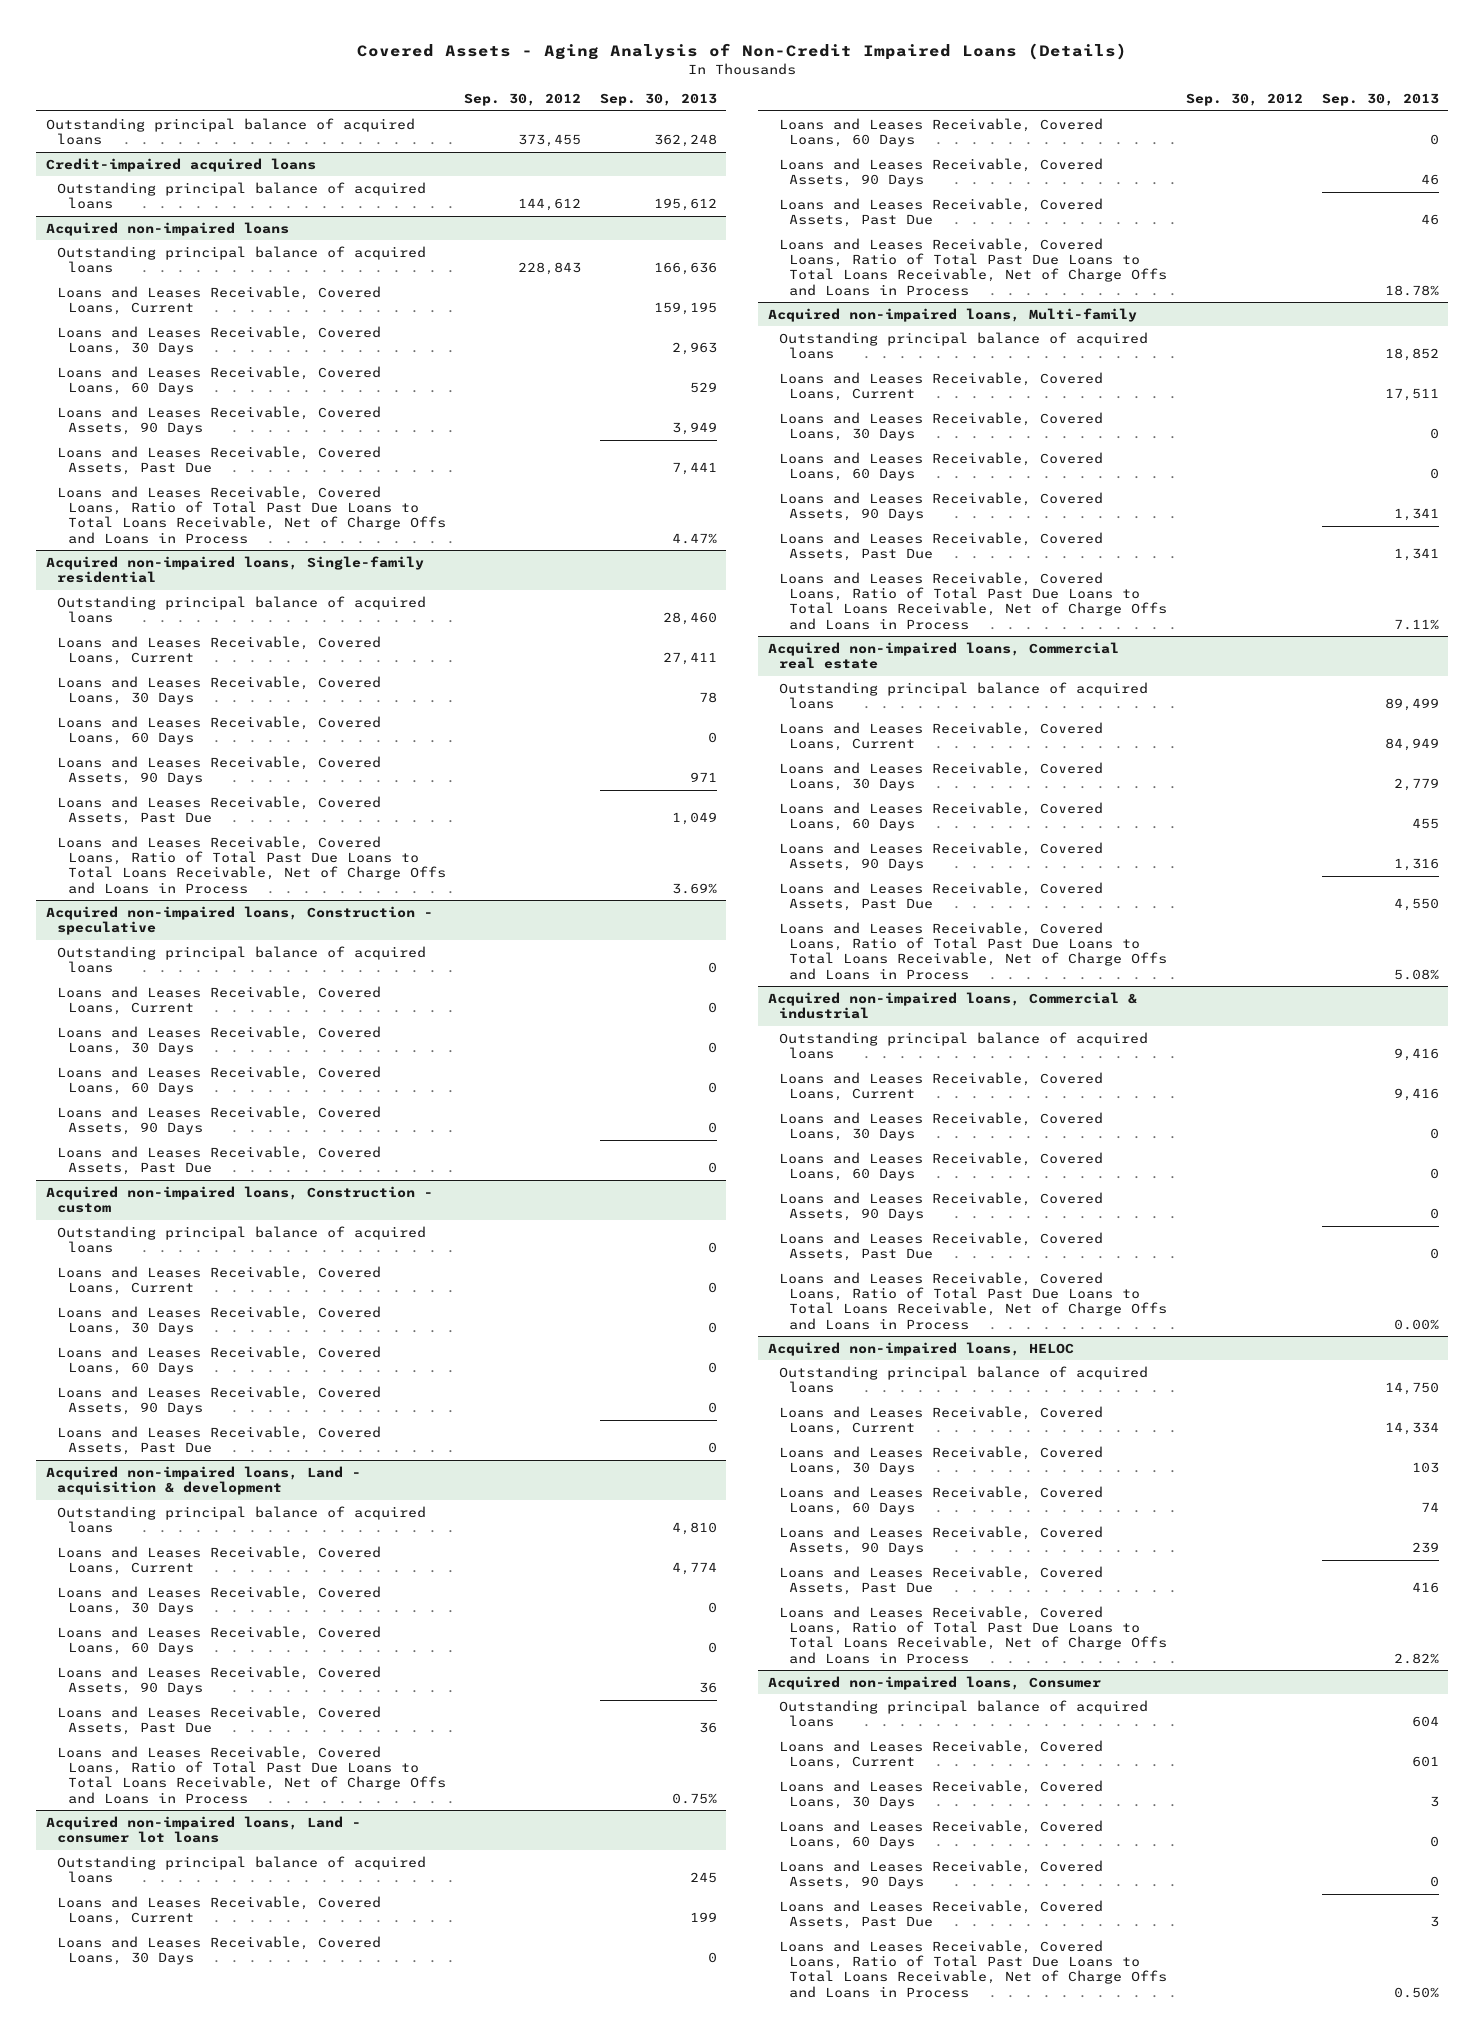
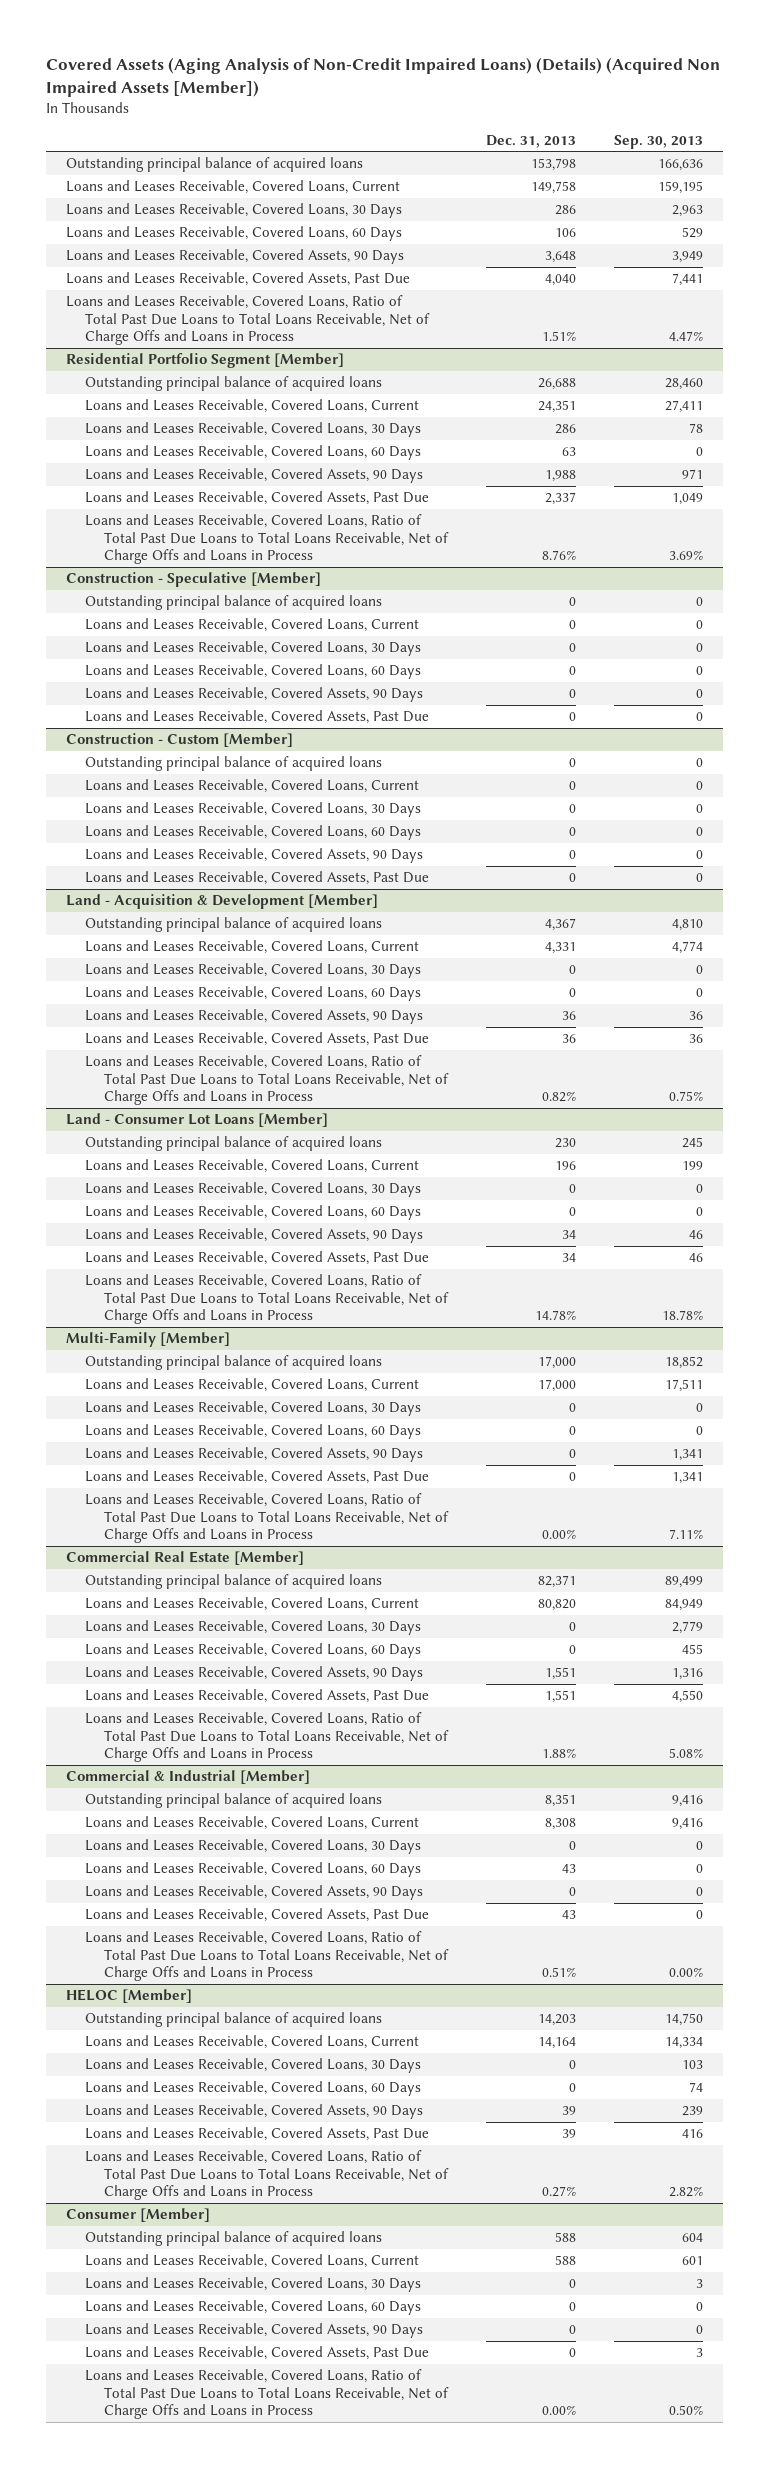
- Covered Assets - Aging Analysis of Non-Credit Impaired Loans (Details)
+ Covered Assets (Aging Analysis of Non-Credit Impaired Loans) (Details) (Acquired Non Impaired Assets [Member])
- | Sep. 30, 2012 | Sep. 30, 2013
+ | Dec. 31, 2013 | Sep. 30, 2013
- Outstanding principal balance of acquired loans | 373,455 | 362,248
- Credit-impaired acquired loans
- Outstanding principal balance of acquired loans | 144,612 | 195,612
- Acquired non-impaired loans
- Acquired non-impaired loans, Single-family residential
+ Residential Portfolio Segment [Member]
- Acquired non-impaired loans, Construction - speculative
+ Construction - Speculative [Member]
- Acquired non-impaired loans, Construction - custom
+ Construction - Custom [Member]
- Acquired non-impaired loans, Land - acquisition & development
+ Land - Acquisition & Development [Member]
- Acquired non-impaired loans, Land - consumer lot loans
+ Land - Consumer Lot Loans [Member]
- Acquired non-impaired loans, Multi-family
+ Multi-Family [Member]
- Acquired non-impaired loans, Commercial real estate
+ Commercial Real Estate [Member]
- Acquired non-impaired loans, Commercial & industrial
+ Commercial & Industrial [Member]
- Acquired non-impaired loans, HELOC
+ HELOC [Member]
- Acquired non-impaired loans, Consumer
+ Consumer [Member]

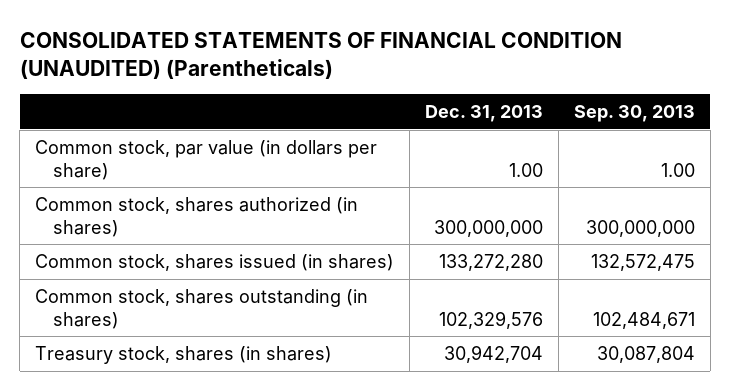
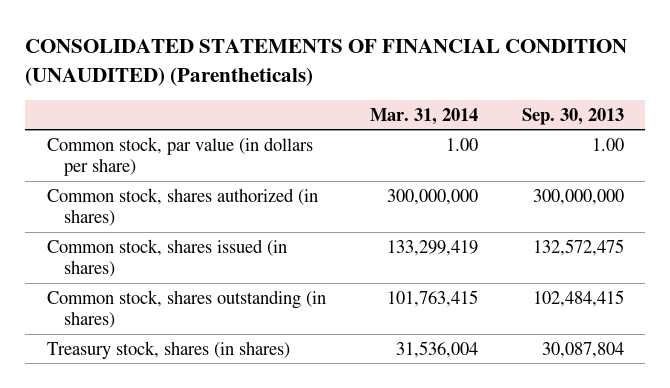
- | Dec. 31, 2013 | Sep. 30, 2013
+ | Mar. 31, 2014 | Sep. 30, 2013
- Common stock, shares outstanding (in shares) | 102,329,576 | 102,484,671
+ Common stock, shares outstanding (in shares) | 101,763,415 | 102,484,415

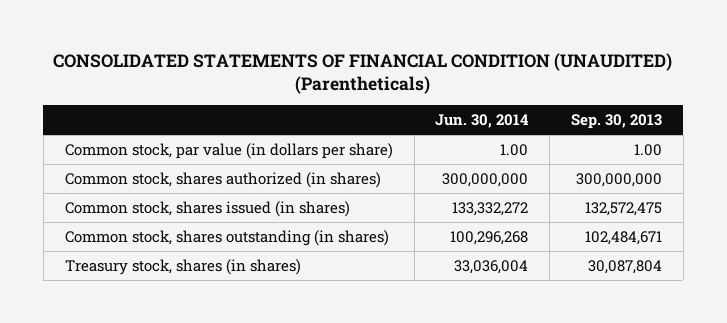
- | Mar. 31, 2014 | Sep. 30, 2013
+ | Jun. 30, 2014 | Sep. 30, 2013
- Common stock, shares outstanding (in shares) | 101,763,415 | 102,484,415
+ Common stock, shares outstanding (in shares) | 100,296,268 | 102,484,671

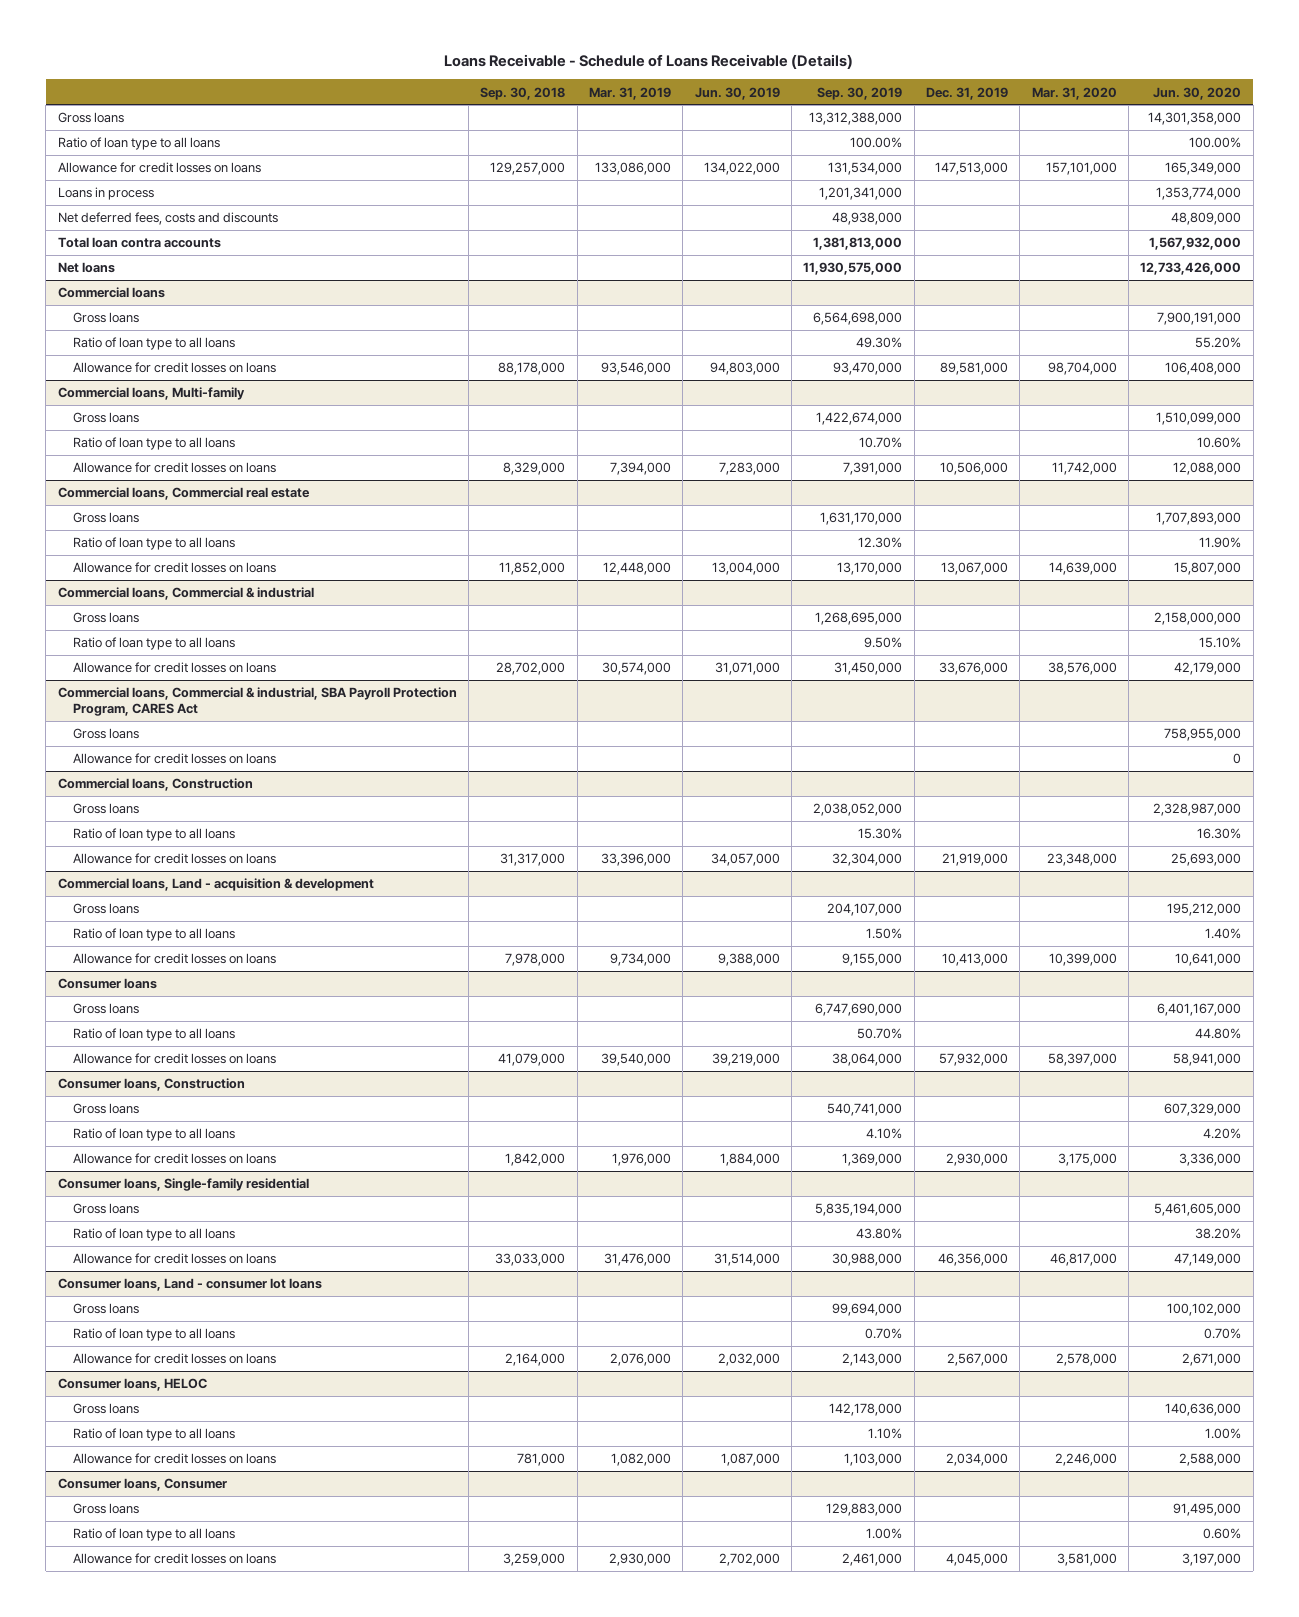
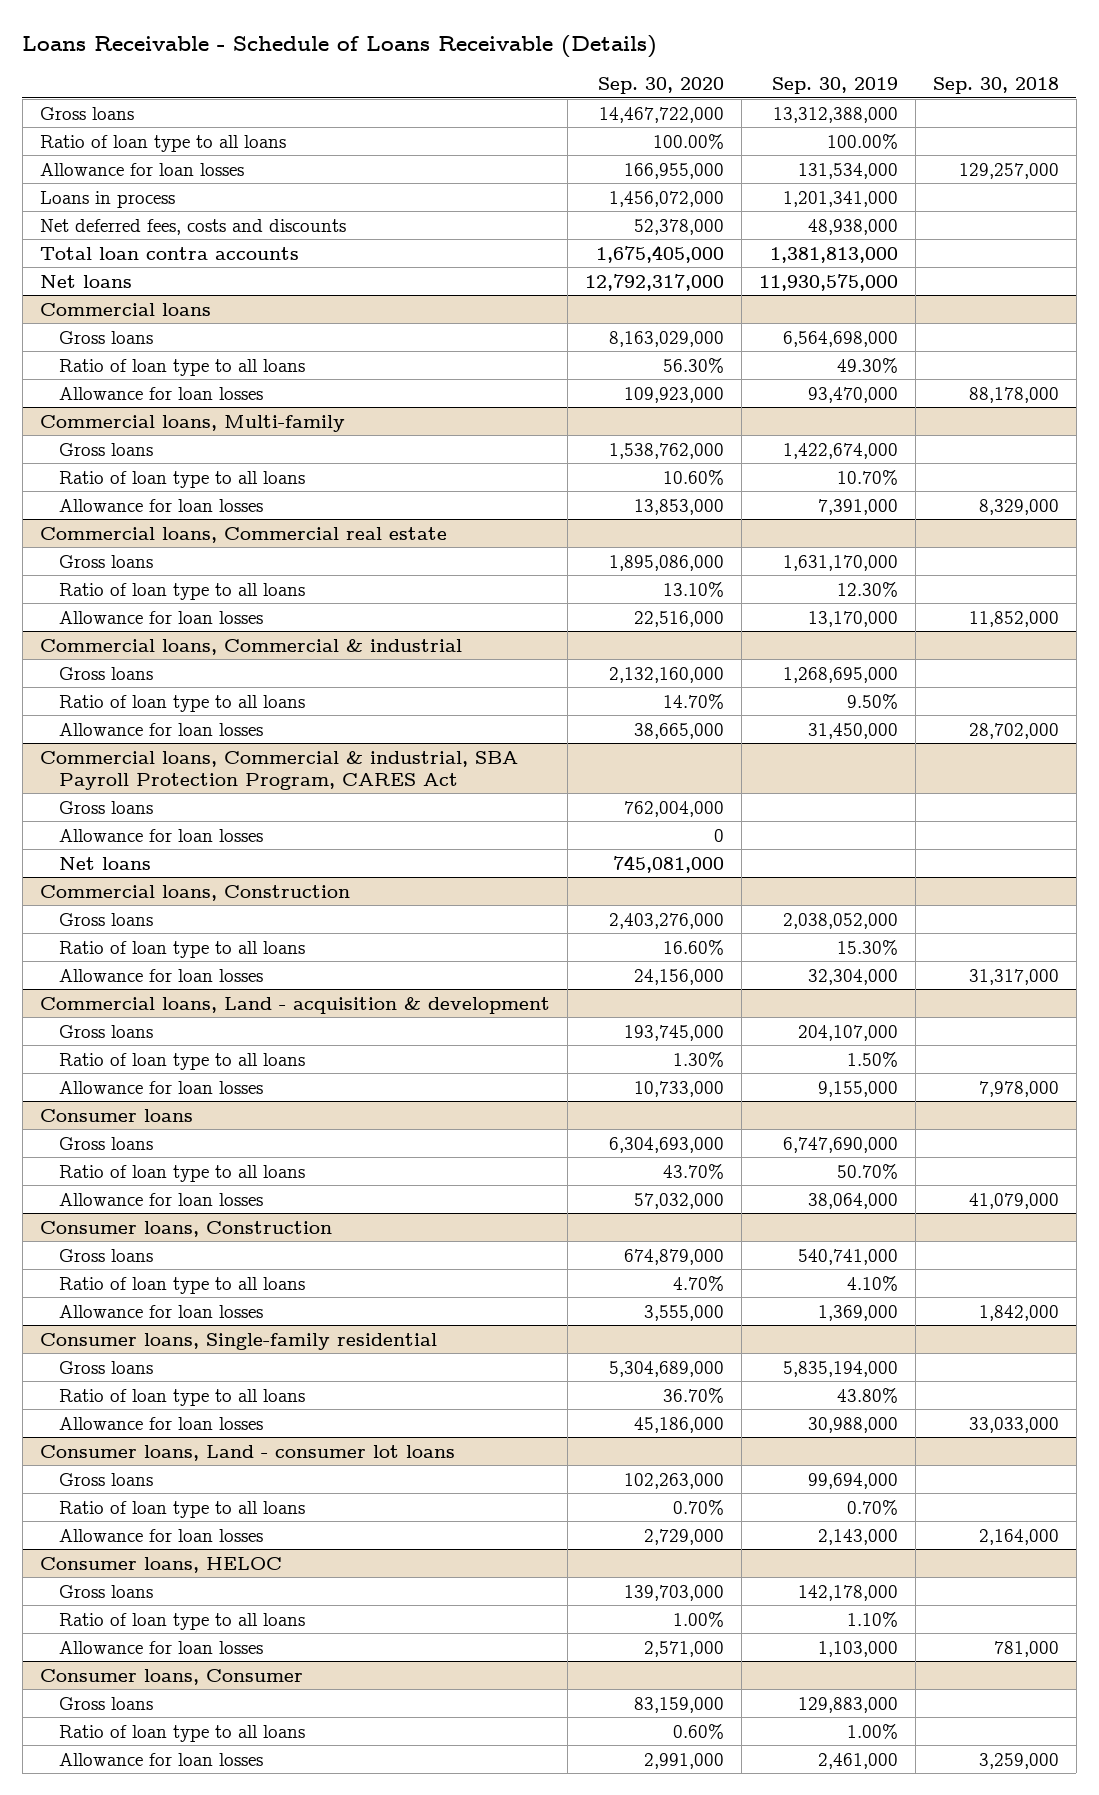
- | Sep. 30, 2018 | Mar. 31, 2019 | Jun. 30, 2019 | Sep. 30, 2019 | Dec. 31, 2019 | Mar. 31, 2020 | Jun. 30, 2020
+ | Sep. 30, 2020 | Sep. 30, 2019 | Sep. 30, 2018
- Allowance for credit losses on loans | 129,257,000 | 133,086,000 | 134,022,000 | 131,534,000 | 147,513,000 | 157,101,000 | 165,349,000
+ Allowance for loan losses | 166,955,000 | 131,534,000 | 129,257,000
@ Commercial loans
- Allowance for credit losses on loans | 88,178,000 | 93,546,000 | 94,803,000 | 93,470,000 | 89,581,000 | 98,704,000 | 106,408,000
+ Allowance for loan losses | 109,923,000 | 93,470,000 | 88,178,000
@ Commercial loans, Multi-family
- Allowance for credit losses on loans | 8,329,000 | 7,394,000 | 7,283,000 | 7,391,000 | 10,506,000 | 11,742,000 | 12,088,000
+ Allowance for loan losses | 13,853,000 | 7,391,000 | 8,329,000
@ Commercial loans, Commercial real estate
- Allowance for credit losses on loans | 11,852,000 | 12,448,000 | 13,004,000 | 13,170,000 | 13,067,000 | 14,639,000 | 15,807,000
+ Allowance for loan losses | 22,516,000 | 13,170,000 | 11,852,000
@ Commercial loans, Commercial & industrial
- Allowance for credit losses on loans | 28,702,000 | 30,574,000 | 31,071,000 | 31,450,000 | 33,676,000 | 38,576,000 | 42,179,000
+ Allowance for loan losses | 38,665,000 | 31,450,000 | 28,702,000
@ Commercial loans, Commercial & industrial, SBA Payroll Protection Program, CARES Act
- Allowance for credit losses on loans | | | | | | | 0
+ Allowance for loan losses | 0 | |
+ Net loans | 745,081,000 | |
@ Commercial loans, Construction
- Allowance for credit losses on loans | 31,317,000 | 33,396,000 | 34,057,000 | 32,304,000 | 21,919,000 | 23,348,000 | 25,693,000
+ Allowance for loan losses | 24,156,000 | 32,304,000 | 31,317,000
@ Commercial loans, Land - acquisition & development
- Allowance for credit losses on loans | 7,978,000 | 9,734,000 | 9,388,000 | 9,155,000 | 10,413,000 | 10,399,000 | 10,641,000
+ Allowance for loan losses | 10,733,000 | 9,155,000 | 7,978,000
@ Consumer loans
- Allowance for credit losses on loans | 41,079,000 | 39,540,000 | 39,219,000 | 38,064,000 | 57,932,000 | 58,397,000 | 58,941,000
+ Allowance for loan losses | 57,032,000 | 38,064,000 | 41,079,000
@ Consumer loans, Construction
- Allowance for credit losses on loans | 1,842,000 | 1,976,000 | 1,884,000 | 1,369,000 | 2,930,000 | 3,175,000 | 3,336,000
+ Allowance for loan losses | 3,555,000 | 1,369,000 | 1,842,000
@ Consumer loans, Single-family residential
- Allowance for credit losses on loans | 33,033,000 | 31,476,000 | 31,514,000 | 30,988,000 | 46,356,000 | 46,817,000 | 47,149,000
+ Allowance for loan losses | 45,186,000 | 30,988,000 | 33,033,000
@ Consumer loans, Land - consumer lot loans
- Allowance for credit losses on loans | 2,164,000 | 2,076,000 | 2,032,000 | 2,143,000 | 2,567,000 | 2,578,000 | 2,671,000
+ Allowance for loan losses | 2,729,000 | 2,143,000 | 2,164,000
@ Consumer loans, HELOC
- Allowance for credit losses on loans | 781,000 | 1,082,000 | 1,087,000 | 1,103,000 | 2,034,000 | 2,246,000 | 2,588,000
+ Allowance for loan losses | 2,571,000 | 1,103,000 | 781,000
@ Consumer loans, Consumer
- Allowance for credit losses on loans | 3,259,000 | 2,930,000 | 2,702,000 | 2,461,000 | 4,045,000 | 3,581,000 | 3,197,000
+ Allowance for loan losses | 2,991,000 | 2,461,000 | 3,259,000

